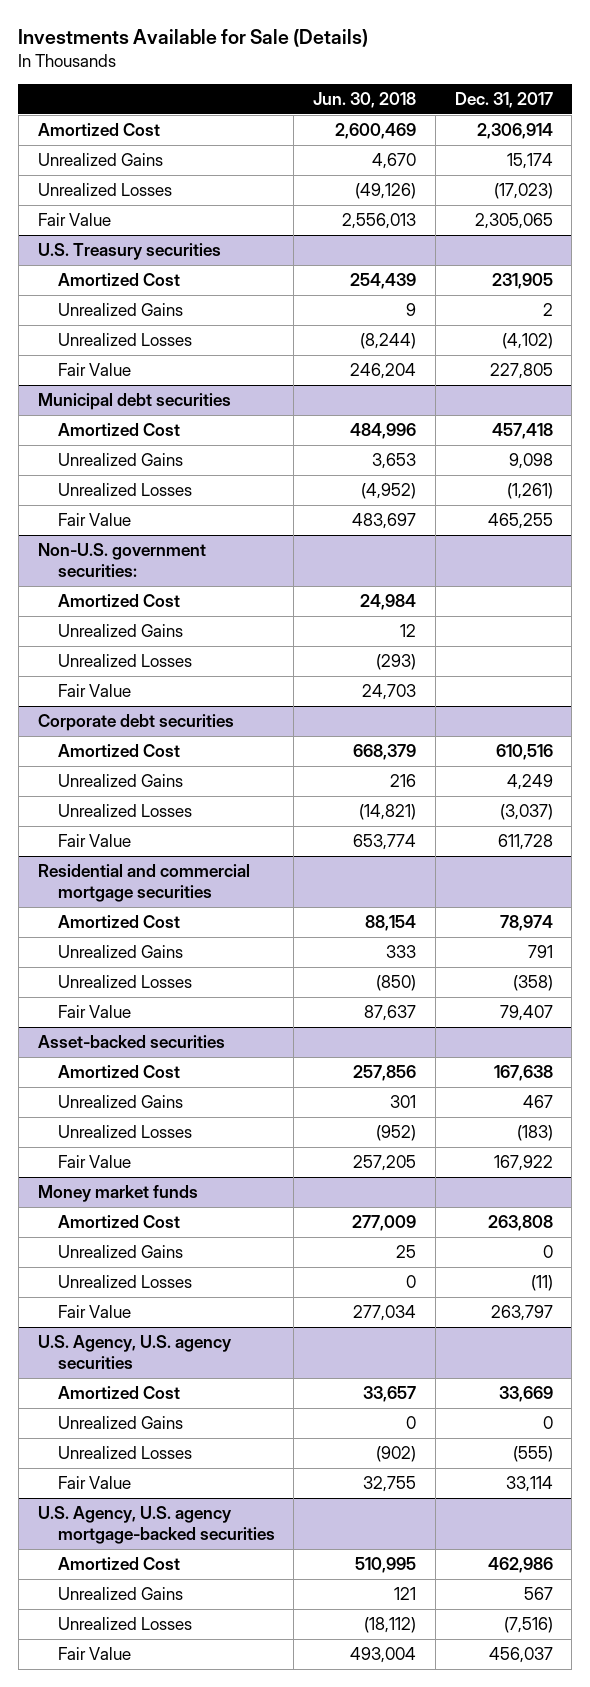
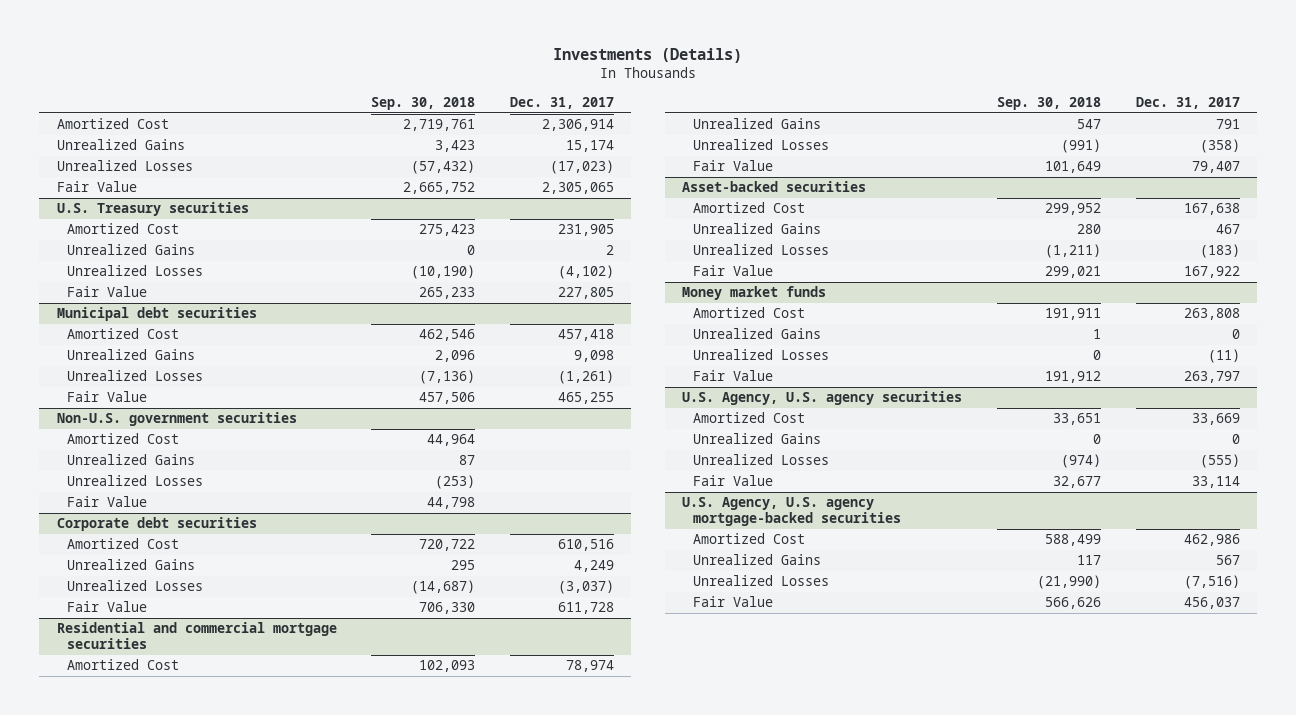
- Investments Available for Sale (Details)
+ Investments (Details)
- | Jun. 30, 2018 | Dec. 31, 2017
+ | Sep. 30, 2018 | Dec. 31, 2017
- Non-U.S. government securities:
+ Non-U.S. government securities

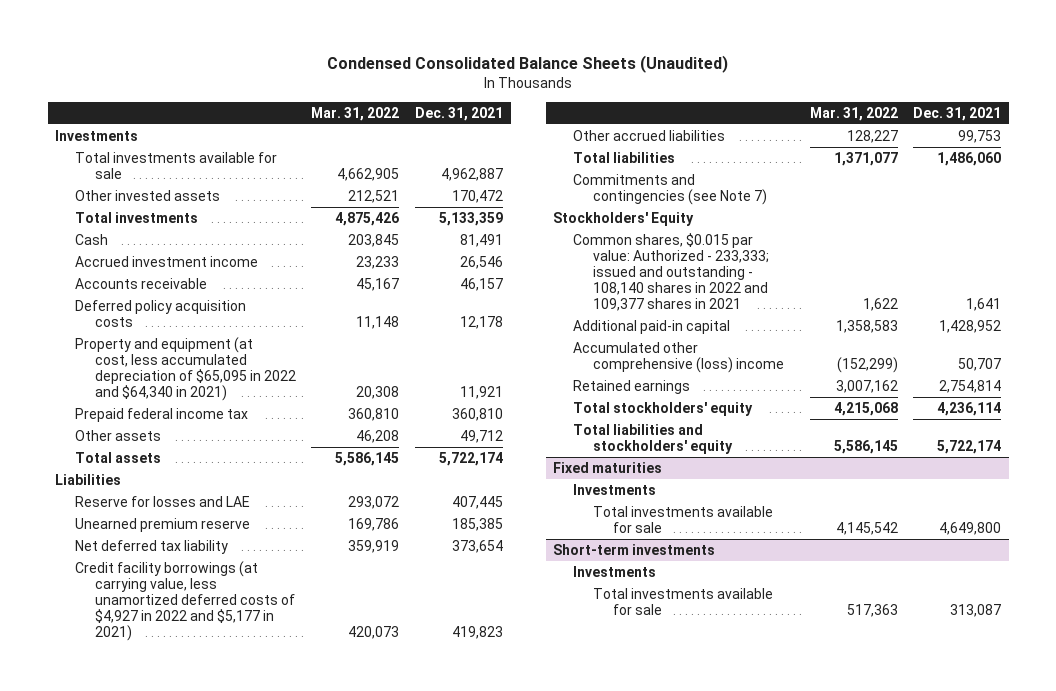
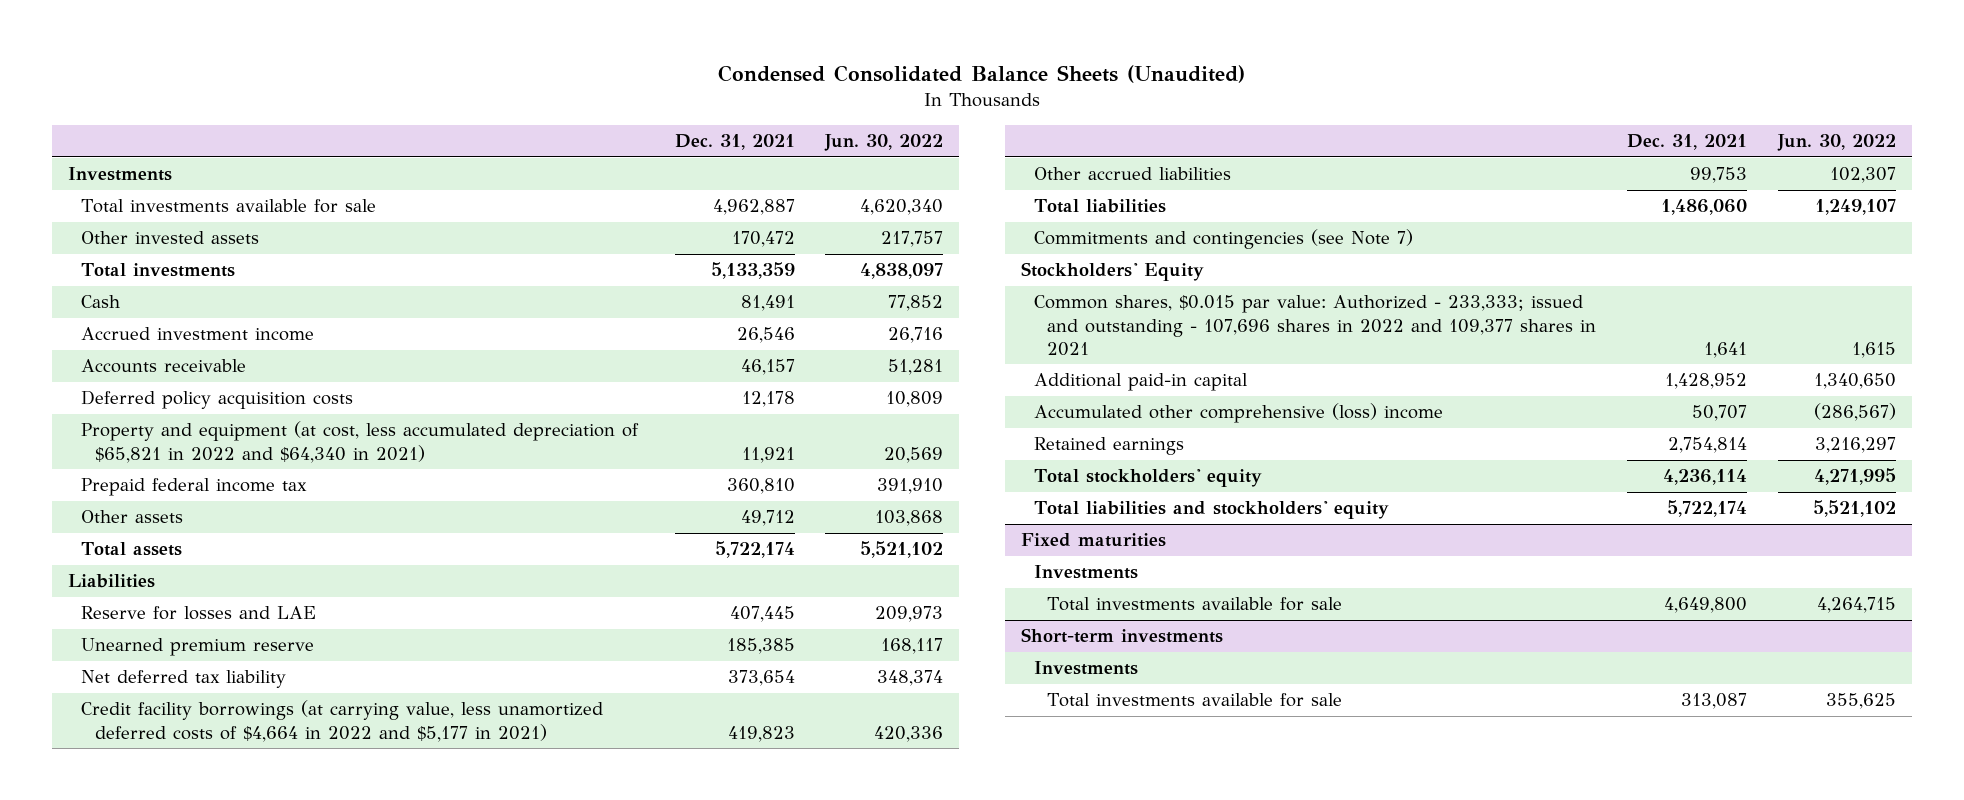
- | Mar. 31, 2022 | Dec. 31, 2021
+ | Dec. 31, 2021 | Jun. 30, 2022
- Property and equipment (at cost, less accumulated depreciation of $65,095 in 2022 and $64,340 in 2021) | 20,308 | 11,921
+ Property and equipment (at cost, less accumulated depreciation of $65,821 in 2022 and $64,340 in 2021) | 11,921 | 20,569
- Credit facility borrowings (at carrying value, less unamortized deferred costs of $4,927 in 2022 and $5,177 in 2021) | 420,073 | 419,823
+ Credit facility borrowings (at carrying value, less unamortized deferred costs of $4,664 in 2022 and $5,177 in 2021) | 419,823 | 420,336
- Common shares, $0.015 par value: Authorized - 233,333; issued and outstanding - 108,140 shares in 2022 and 109,377 shares in 2021 | 1,622 | 1,641
+ Common shares, $0.015 par value: Authorized - 233,333; issued and outstanding - 107,696 shares in 2022 and 109,377 shares in 2021 | 1,641 | 1,615

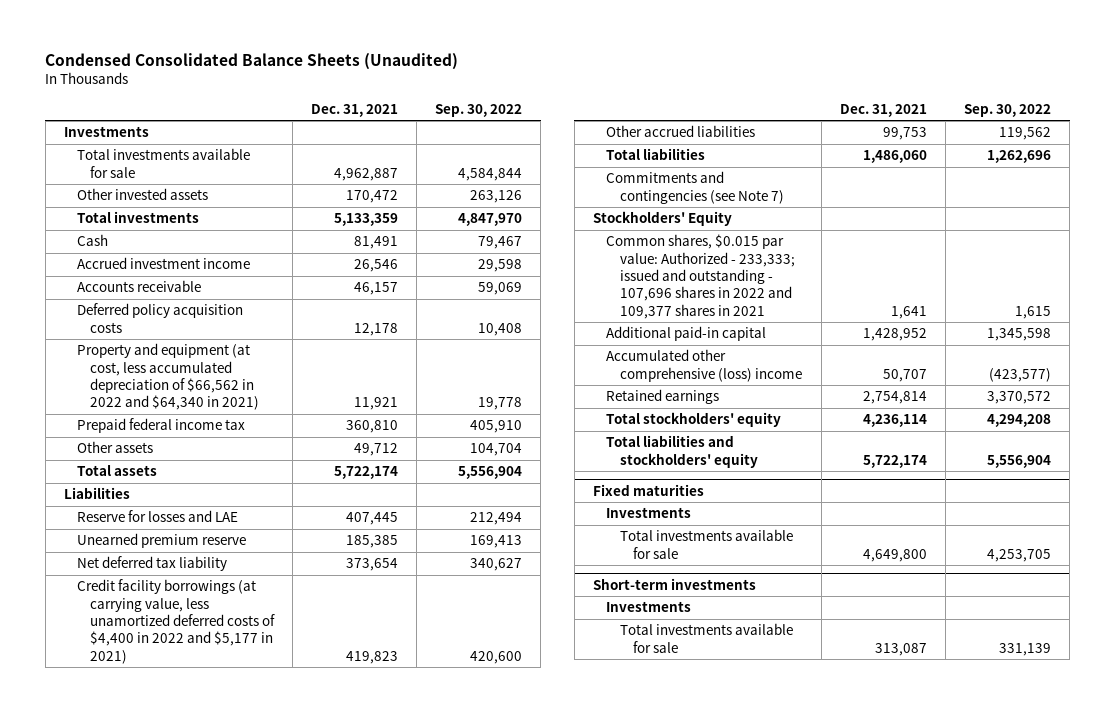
- | Dec. 31, 2021 | Jun. 30, 2022
+ | Dec. 31, 2021 | Sep. 30, 2022
- Property and equipment (at cost, less accumulated depreciation of $65,821 in 2022 and $64,340 in 2021) | 11,921 | 20,569
+ Property and equipment (at cost, less accumulated depreciation of $66,562 in 2022 and $64,340 in 2021) | 11,921 | 19,778
- Credit facility borrowings (at carrying value, less unamortized deferred costs of $4,664 in 2022 and $5,177 in 2021) | 419,823 | 420,336
+ Credit facility borrowings (at carrying value, less unamortized deferred costs of $4,400 in 2022 and $5,177 in 2021) | 419,823 | 420,600

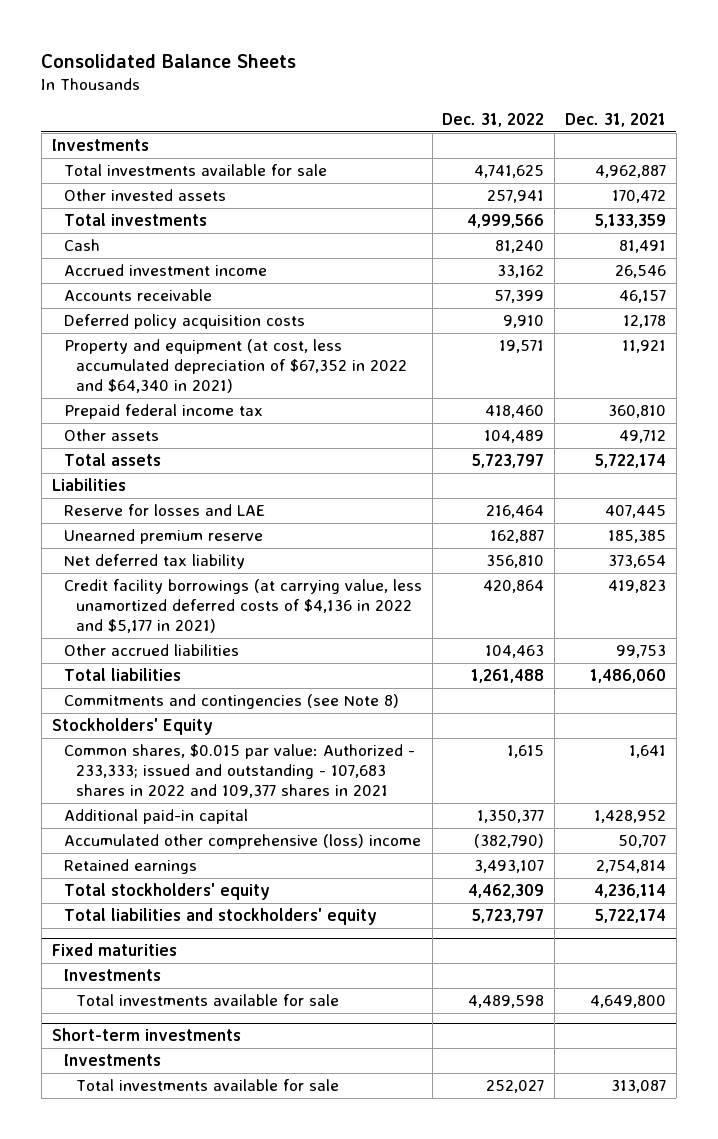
- Condensed Consolidated Balance Sheets (Unaudited)
+ Consolidated Balance Sheets
- | Dec. 31, 2021 | Sep. 30, 2022
+ | Dec. 31, 2022 | Dec. 31, 2021
- Property and equipment (at cost, less accumulated depreciation of $66,562 in 2022 and $64,340 in 2021) | 11,921 | 19,778
+ Property and equipment (at cost, less accumulated depreciation of $67,352 in 2022 and $64,340 in 2021) | 19,571 | 11,921
- Credit facility borrowings (at carrying value, less unamortized deferred costs of $4,400 in 2022 and $5,177 in 2021) | 419,823 | 420,600
+ Credit facility borrowings (at carrying value, less unamortized deferred costs of $4,136 in 2022 and $5,177 in 2021) | 420,864 | 419,823
- Commitments and contingencies (see Note 7)
+ Commitments and contingencies (see Note 8)
- Common shares, $0.015 par value: Authorized - 233,333; issued and outstanding - 107,696 shares in 2022 and 109,377 shares in 2021 | 1,641 | 1,615
+ Common shares, $0.015 par value: Authorized - 233,333; issued and outstanding - 107,683 shares in 2022 and 109,377 shares in 2021 | 1,615 | 1,641

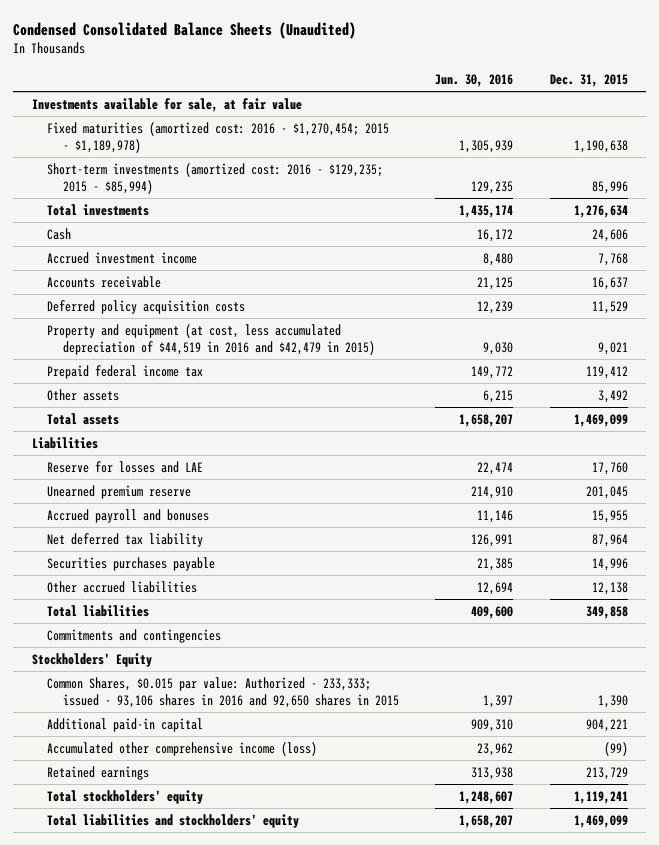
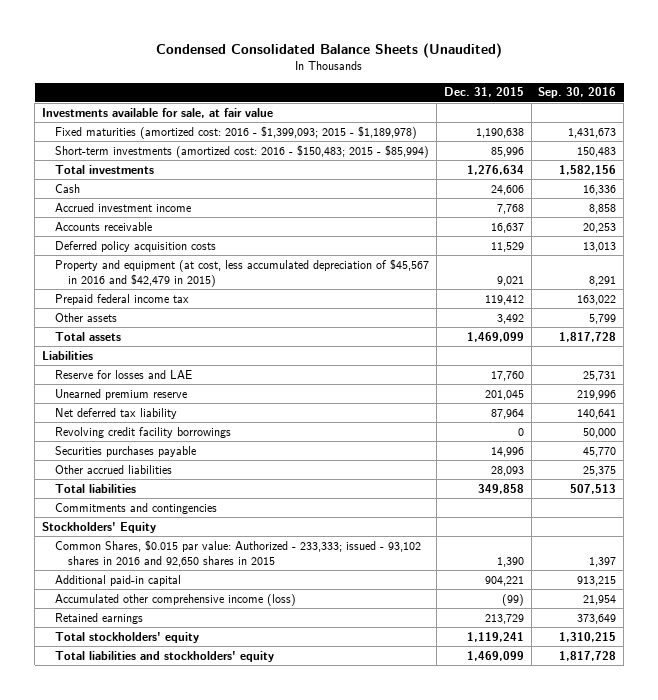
- | Jun. 30, 2016 | Dec. 31, 2015
+ | Dec. 31, 2015 | Sep. 30, 2016
- Fixed maturities (amortized cost: 2016 - $1,270,454; 2015 - $1,189,978) | 1,305,939 | 1,190,638
- Short-term investments (amortized cost: 2016 - $129,235; 2015 - $85,994) | 129,235 | 85,996
+ Fixed maturities (amortized cost: 2016 - $1,399,093; 2015 - $1,189,978) | 1,190,638 | 1,431,673
+ Short-term investments (amortized cost: 2016 - $150,483; 2015 - $85,994) | 85,996 | 150,483
- Property and equipment (at cost, less accumulated depreciation of $44,519 in 2016 and $42,479 in 2015) | 9,030 | 9,021
+ Property and equipment (at cost, less accumulated depreciation of $45,567 in 2016 and $42,479 in 2015) | 9,021 | 8,291
- Accrued payroll and bonuses | 11,146 | 15,955
+ Revolving credit facility borrowings | 0 | 50,000
- Other accrued liabilities | 12,694 | 12,138
+ Other accrued liabilities | 28,093 | 25,375
- Common Shares, $0.015 par value: Authorized - 233,333; issued - 93,106 shares in 2016 and 92,650 shares in 2015 | 1,397 | 1,390
+ Common Shares, $0.015 par value: Authorized - 233,333; issued - 93,102 shares in 2016 and 92,650 shares in 2015 | 1,390 | 1,397

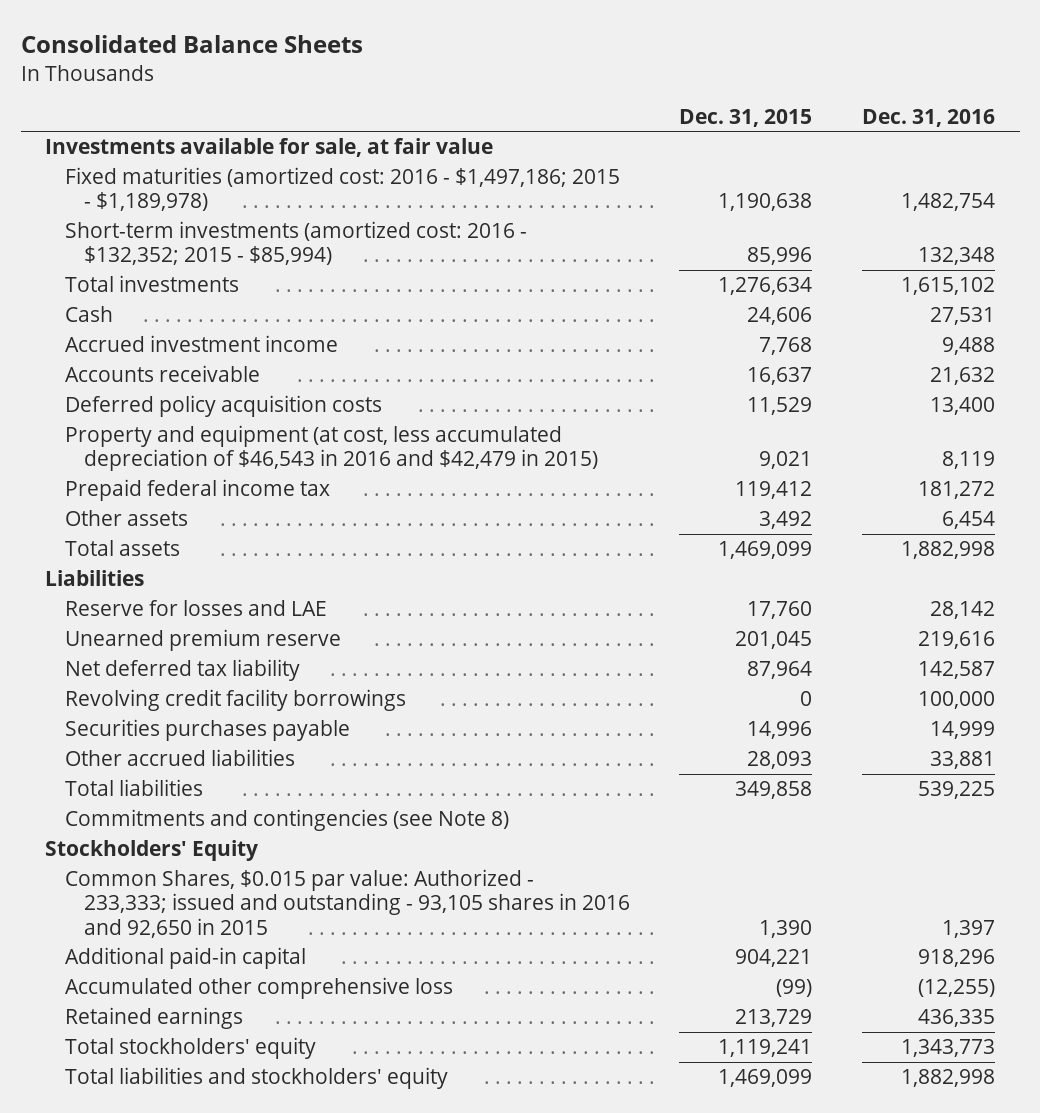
- Condensed Consolidated Balance Sheets (Unaudited)
+ Consolidated Balance Sheets
- | Dec. 31, 2015 | Sep. 30, 2016
+ | Dec. 31, 2015 | Dec. 31, 2016
- Fixed maturities (amortized cost: 2016 - $1,399,093; 2015 - $1,189,978) | 1,190,638 | 1,431,673
- Short-term investments (amortized cost: 2016 - $150,483; 2015 - $85,994) | 85,996 | 150,483
+ Fixed maturities (amortized cost: 2016 - $1,497,186; 2015 - $1,189,978) | 1,190,638 | 1,482,754
+ Short-term investments (amortized cost: 2016 - $132,352; 2015 - $85,994) | 85,996 | 132,348
- Property and equipment (at cost, less accumulated depreciation of $45,567 in 2016 and $42,479 in 2015) | 9,021 | 8,291
+ Property and equipment (at cost, less accumulated depreciation of $46,543 in 2016 and $42,479 in 2015) | 9,021 | 8,119
- Commitments and contingencies
+ Commitments and contingencies (see Note 8)
- Common Shares, $0.015 par value: Authorized - 233,333; issued - 93,102 shares in 2016 and 92,650 shares in 2015 | 1,390 | 1,397
+ Common Shares, $0.015 par value: Authorized - 233,333; issued and outstanding - 93,105 shares in 2016 and 92,650 in 2015 | 1,390 | 1,397
- Accumulated other comprehensive income (loss) | (99) | 21,954
+ Accumulated other comprehensive loss | (99) | (12,255)

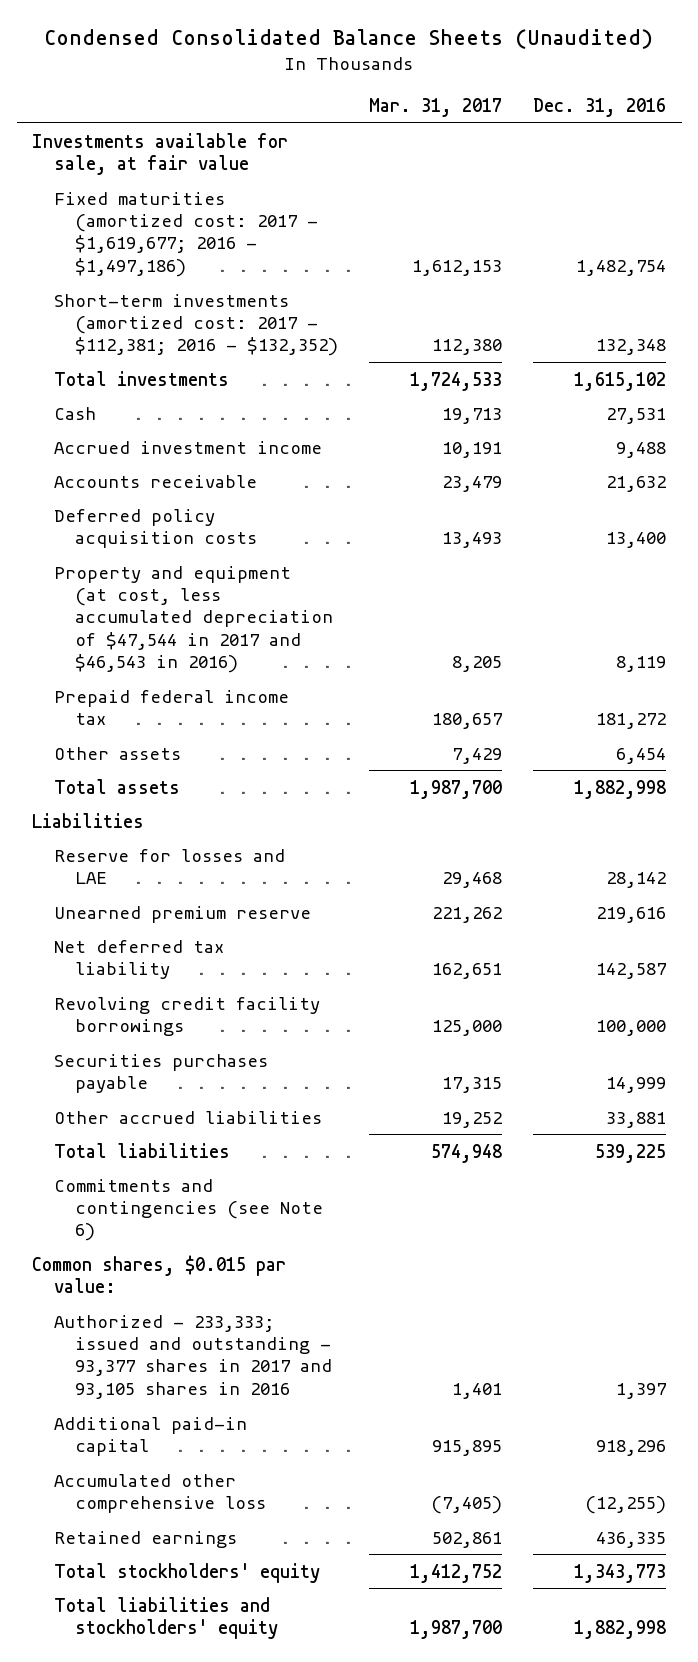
- Consolidated Balance Sheets
+ Condensed Consolidated Balance Sheets (Unaudited)
- | Dec. 31, 2015 | Dec. 31, 2016
+ | Mar. 31, 2017 | Dec. 31, 2016
- Fixed maturities (amortized cost: 2016 - $1,497,186; 2015 - $1,189,978) | 1,190,638 | 1,482,754
- Short-term investments (amortized cost: 2016 - $132,352; 2015 - $85,994) | 85,996 | 132,348
+ Fixed maturities (amortized cost: 2017 - $1,619,677; 2016 - $1,497,186) | 1,612,153 | 1,482,754
+ Short-term investments (amortized cost: 2017 - $112,381; 2016 - $132,352) | 112,380 | 132,348
- Property and equipment (at cost, less accumulated depreciation of $46,543 in 2016 and $42,479 in 2015) | 9,021 | 8,119
+ Property and equipment (at cost, less accumulated depreciation of $47,544 in 2017 and $46,543 in 2016) | 8,205 | 8,119
- Commitments and contingencies (see Note 8)
- Stockholders' Equity
- Common Shares, $0.015 par value: Authorized - 233,333; issued and outstanding - 93,105 shares in 2016 and 92,650 in 2015 | 1,390 | 1,397
+ Commitments and contingencies (see Note 6)
+ Common shares, $0.015 par value:
+ Authorized - 233,333; issued and outstanding - 93,377 shares in 2017 and 93,105 shares in 2016 | 1,401 | 1,397

